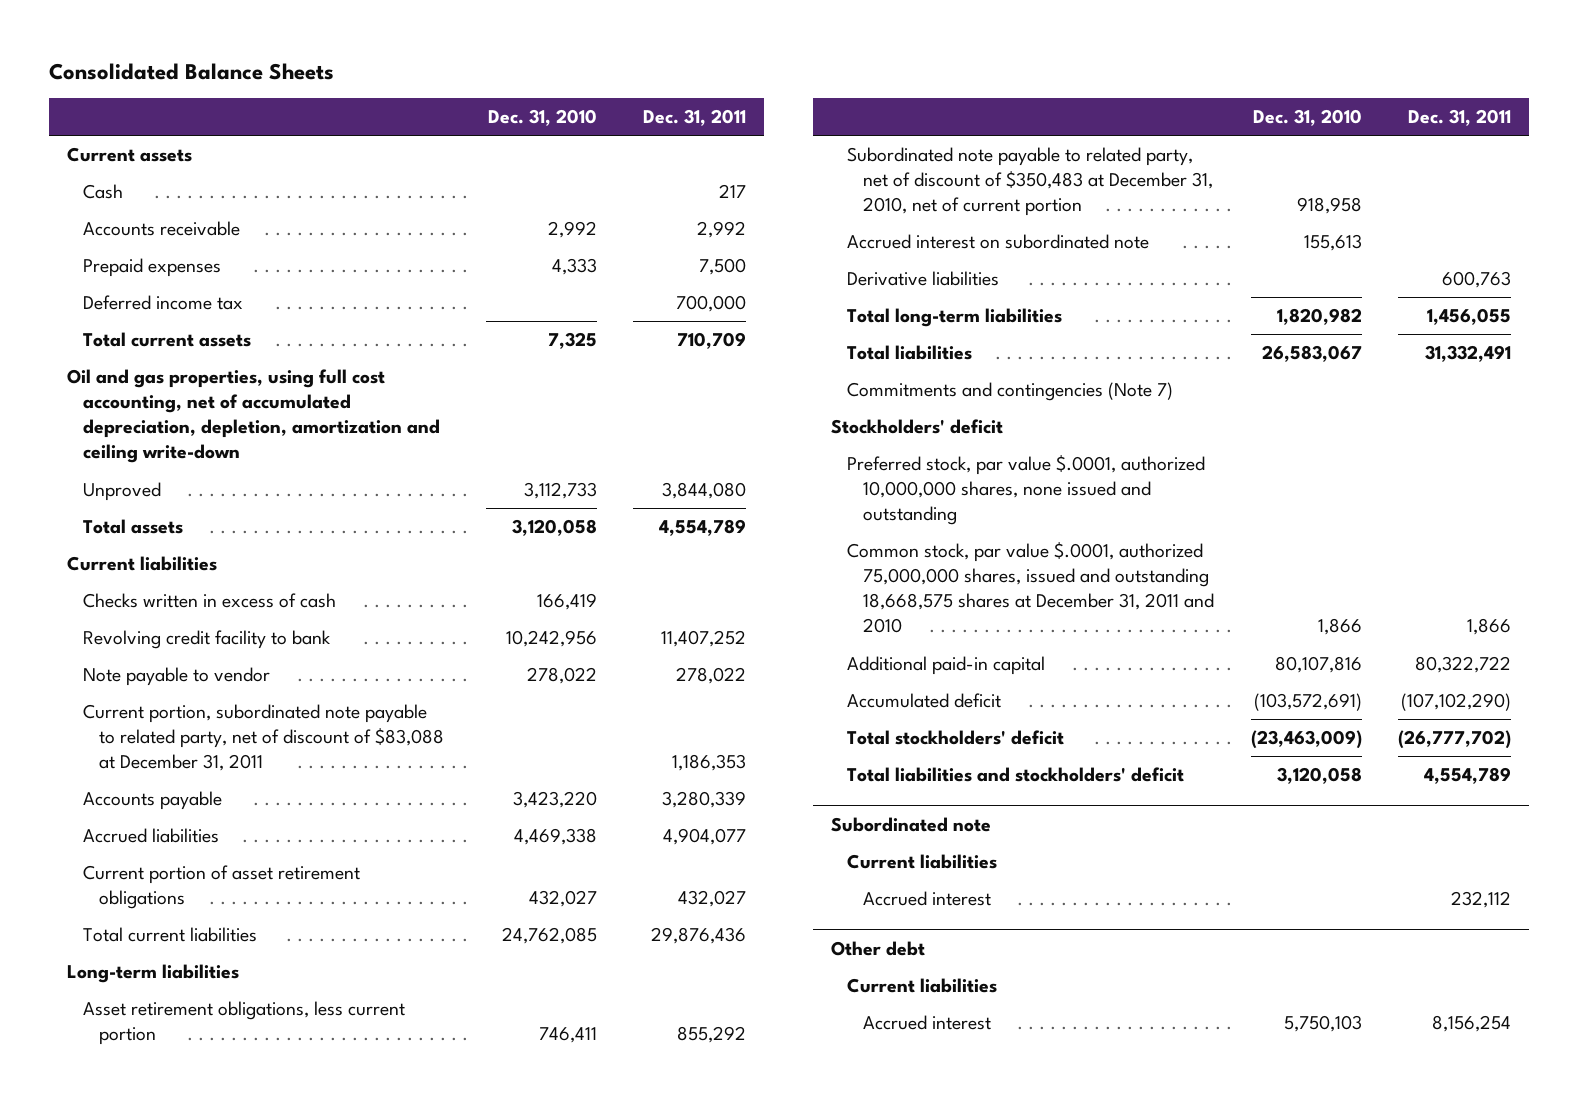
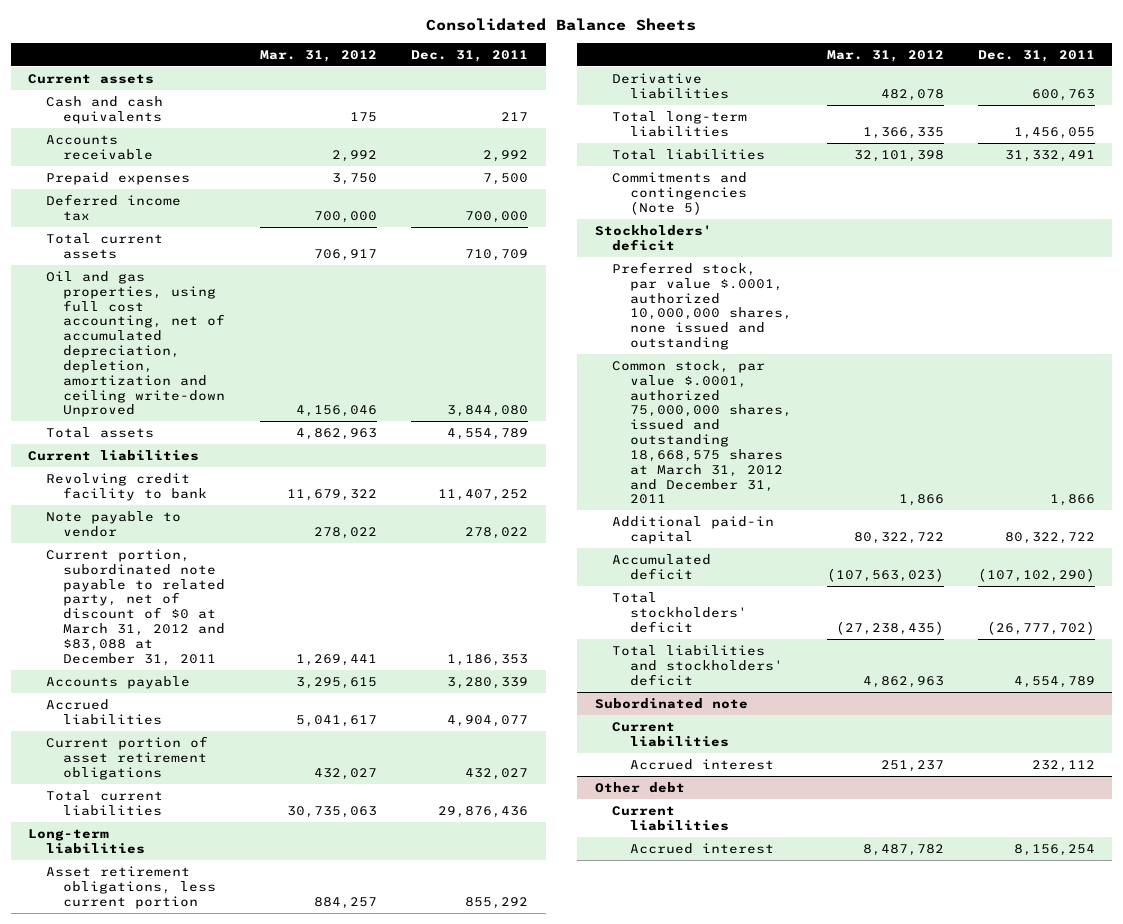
- | Dec. 31, 2010 | Dec. 31, 2011
+ | Mar. 31, 2012 | Dec. 31, 2011
- Cash | | 217
+ Cash and cash equivalents | 175 | 217
- Oil and gas properties, using full cost accounting, net of accumulated depreciation, depletion, amortization and ceiling write-down
- Unproved | 3,112,733 | 3,844,080
+ Oil and gas properties, using full cost accounting, net of accumulated depreciation, depletion, amortization and ceiling write-down Unproved | 4,156,046 | 3,844,080
- Checks written in excess of cash | 166,419 |
- Current portion, subordinated note payable to related party, net of discount of $83,088 at December 31, 2011 | | 1,186,353
+ Current portion, subordinated note payable to related party, net of discount of $0 at March 31, 2012 and $83,088 at December 31, 2011 | 1,269,441 | 1,186,353
- Subordinated note payable to related party, net of discount of $350,483 at December 31, 2010, net of current portion | 918,958 |
- Accrued interest on subordinated note | 155,613 |
- Commitments and contingencies (Note 7)
+ Commitments and contingencies (Note 5)
- Common stock, par value $.0001, authorized 75,000,000 shares, issued and outstanding 18,668,575 shares at December 31, 2011 and 2010 | 1,866 | 1,866
+ Common stock, par value $.0001, authorized 75,000,000 shares, issued and outstanding 18,668,575 shares at March 31, 2012 and December 31, 2011 | 1,866 | 1,866

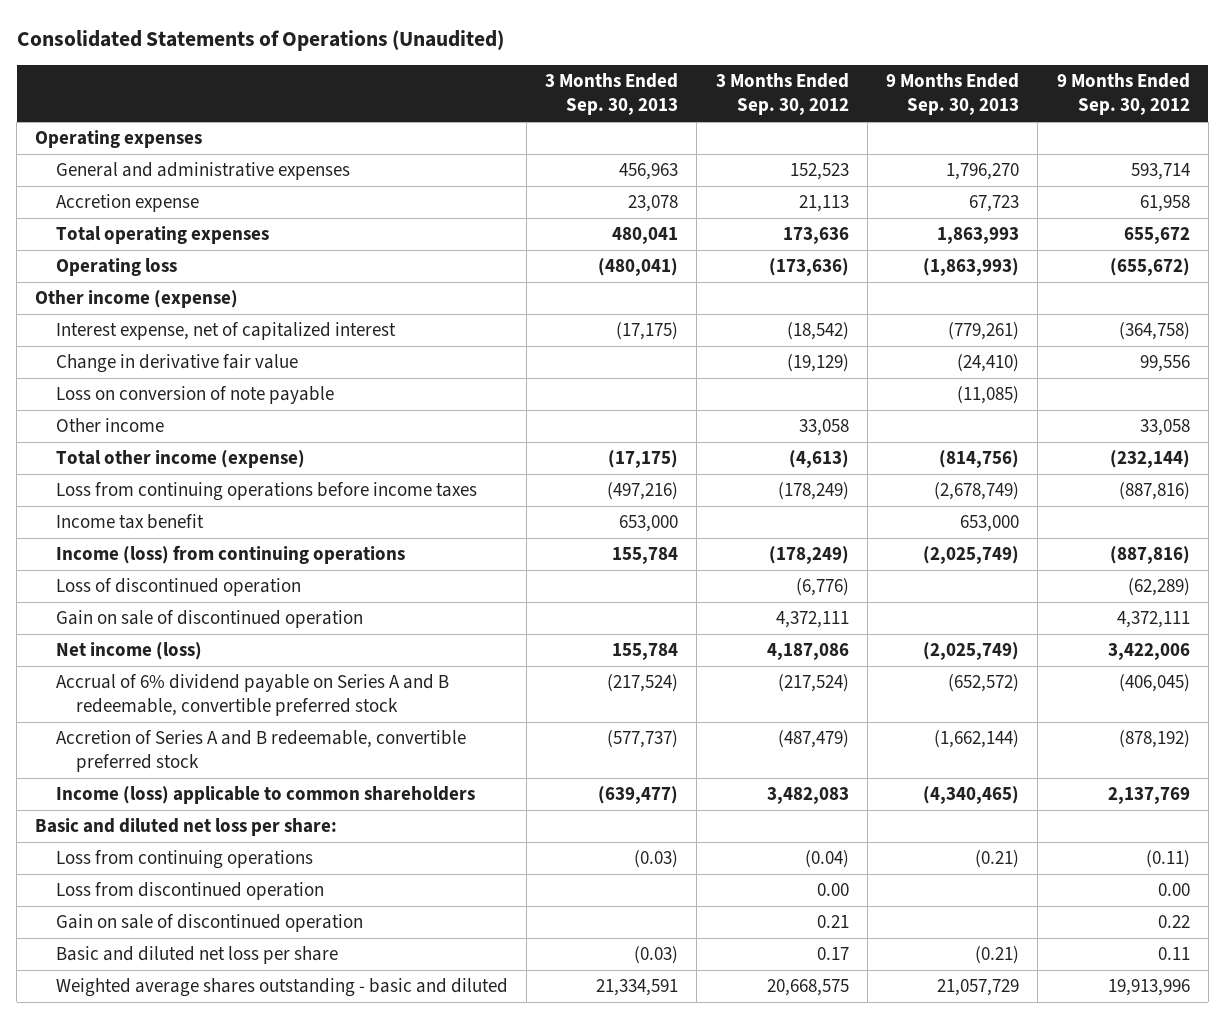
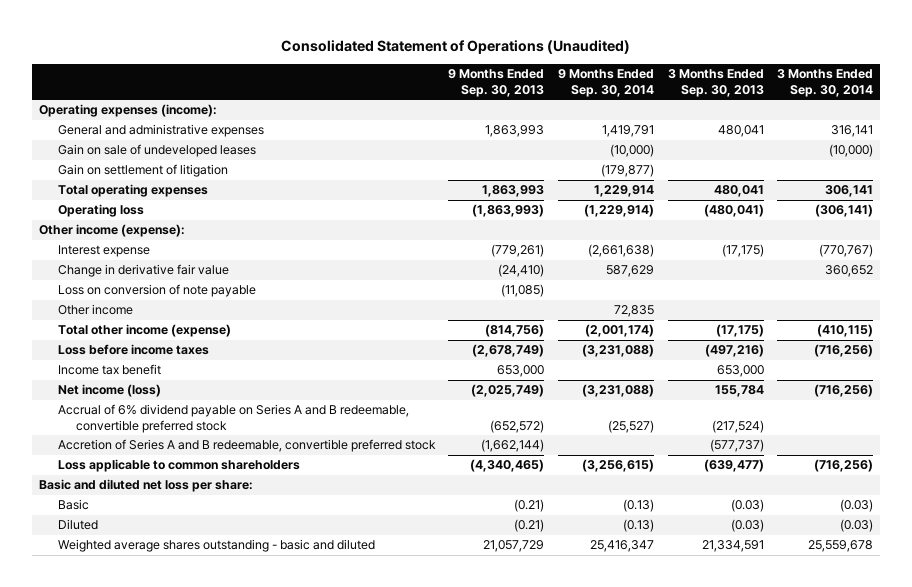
- Consolidated Statements of Operations (Unaudited)
+ Consolidated Statement of Operations (Unaudited)
- | 3 Months Ended Sep. 30, 2013 | 3 Months Ended Sep. 30, 2012 | 9 Months Ended Sep. 30, 2013 | 9 Months Ended Sep. 30, 2012
+ | 9 Months Ended Sep. 30, 2013 | 9 Months Ended Sep. 30, 2014 | 3 Months Ended Sep. 30, 2013 | 3 Months Ended Sep. 30, 2014
- Operating expenses
- General and administrative expenses | 456,963 | 152,523 | 1,796,270 | 593,714
- Accretion expense | 23,078 | 21,113 | 67,723 | 61,958
+ Operating expenses (income):
+ General and administrative expenses | 1,863,993 | 1,419,791 | 480,041 | 316,141
+ Gain on sale of undeveloped leases | | (10,000) | | (10,000)
+ Gain on settlement of litigation | | (179,877) | |
- Other income (expense)
- Interest expense, net of capitalized interest | (17,175) | (18,542) | (779,261) | (364,758)
+ Other income (expense):
+ Interest expense | (779,261) | (2,661,638) | (17,175) | (770,767)
- Loss from continuing operations before income taxes | (497,216) | (178,249) | (2,678,749) | (887,816)
+ Loss before income taxes | (2,678,749) | (3,231,088) | (497,216) | (716,256)
- Income (loss) from continuing operations | 155,784 | (178,249) | (2,025,749) | (887,816)
- Loss of discontinued operation | | (6,776) | | (62,289)
- Gain on sale of discontinued operation | | 4,372,111 | | 4,372,111
- Income (loss) applicable to common shareholders | (639,477) | 3,482,083 | (4,340,465) | 2,137,769
+ Loss applicable to common shareholders | (4,340,465) | (3,256,615) | (639,477) | (716,256)
- Loss from continuing operations | (0.03) | (0.04) | (0.21) | (0.11)
- Loss from discontinued operation | | 0.00 | | 0.00
- Gain on sale of discontinued operation | | 0.21 | | 0.22
- Basic and diluted net loss per share | (0.03) | 0.17 | (0.21) | 0.11
+ Basic | (0.21) | (0.13) | (0.03) | (0.03)
+ Diluted | (0.21) | (0.13) | (0.03) | (0.03)

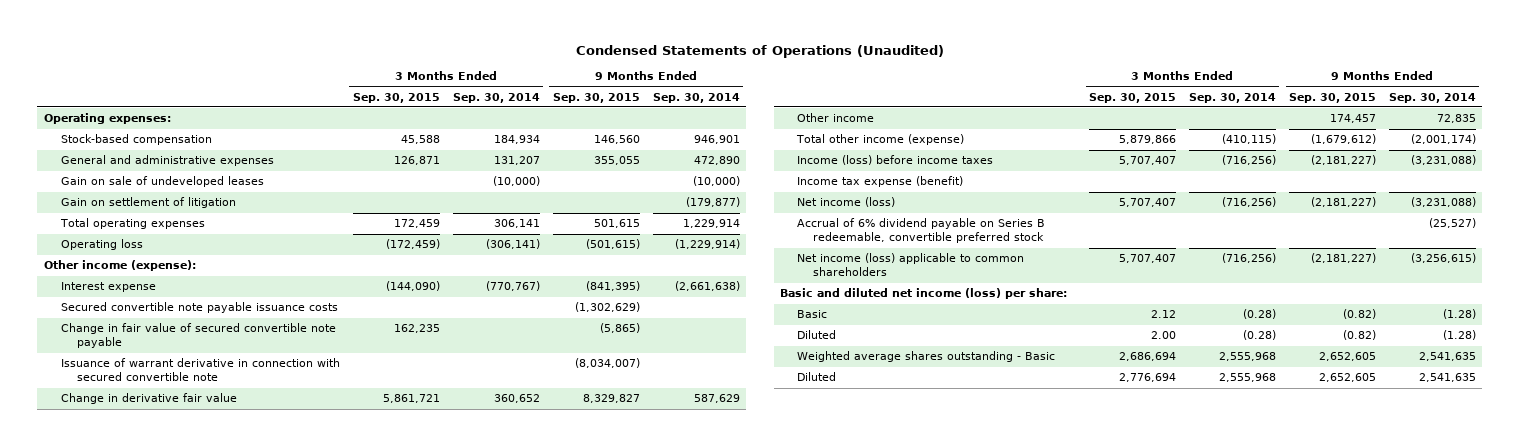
- Consolidated Statement of Operations (Unaudited)
+ Condensed Statements of Operations (Unaudited)
- | 9 Months Ended Sep. 30, 2013 | 9 Months Ended Sep. 30, 2014 | 3 Months Ended Sep. 30, 2013 | 3 Months Ended Sep. 30, 2014
+ | 3 Months Ended Sep. 30, 2015 | 3 Months Ended Sep. 30, 2014 | 9 Months Ended Sep. 30, 2015 | 9 Months Ended Sep. 30, 2014
- Operating expenses (income):
- General and administrative expenses | 1,863,993 | 1,419,791 | 480,041 | 316,141
+ Operating expenses:
+ Stock-based compensation | 45,588 | 184,934 | 146,560 | 946,901
+ General and administrative expenses | 126,871 | 131,207 | 355,055 | 472,890
+ Secured convertible note payable issuance costs | | | (1,302,629) |
+ Change in fair value of secured convertible note payable | 162,235 | | (5,865) |
+ Issuance of warrant derivative in connection with secured convertible note | | | (8,034,007) |
- Loss on conversion of note payable | (11,085) | | |
- Loss before income taxes | (2,678,749) | (3,231,088) | (497,216) | (716,256)
- Income tax benefit | 653,000 | | 653,000 |
+ Income (loss) before income taxes | 5,707,407 | (716,256) | (2,181,227) | (3,231,088)
+ Income tax expense (benefit)
- Accrual of 6% dividend payable on Series A and B redeemable, convertible preferred stock | (652,572) | (25,527) | (217,524) |
- Accretion of Series A and B redeemable, convertible preferred stock | (1,662,144) | | (577,737) |
- Loss applicable to common shareholders | (4,340,465) | (3,256,615) | (639,477) | (716,256)
- Basic and diluted net loss per share:
- Basic | (0.21) | (0.13) | (0.03) | (0.03)
- Diluted | (0.21) | (0.13) | (0.03) | (0.03)
- Weighted average shares outstanding - basic and diluted | 21,057,729 | 25,416,347 | 21,334,591 | 25,559,678
+ Accrual of 6% dividend payable on Series B redeemable, convertible preferred stock | | | | (25,527)
+ Net income (loss) applicable to common shareholders | 5,707,407 | (716,256) | (2,181,227) | (3,256,615)
+ Basic and diluted net income (loss) per share:
+ Basic | 2.12 | (0.28) | (0.82) | (1.28)
+ Diluted | 2.00 | (0.28) | (0.82) | (1.28)
+ Weighted average shares outstanding - Basic | 2,686,694 | 2,555,968 | 2,652,605 | 2,541,635
+ Diluted | 2,776,694 | 2,555,968 | 2,652,605 | 2,541,635

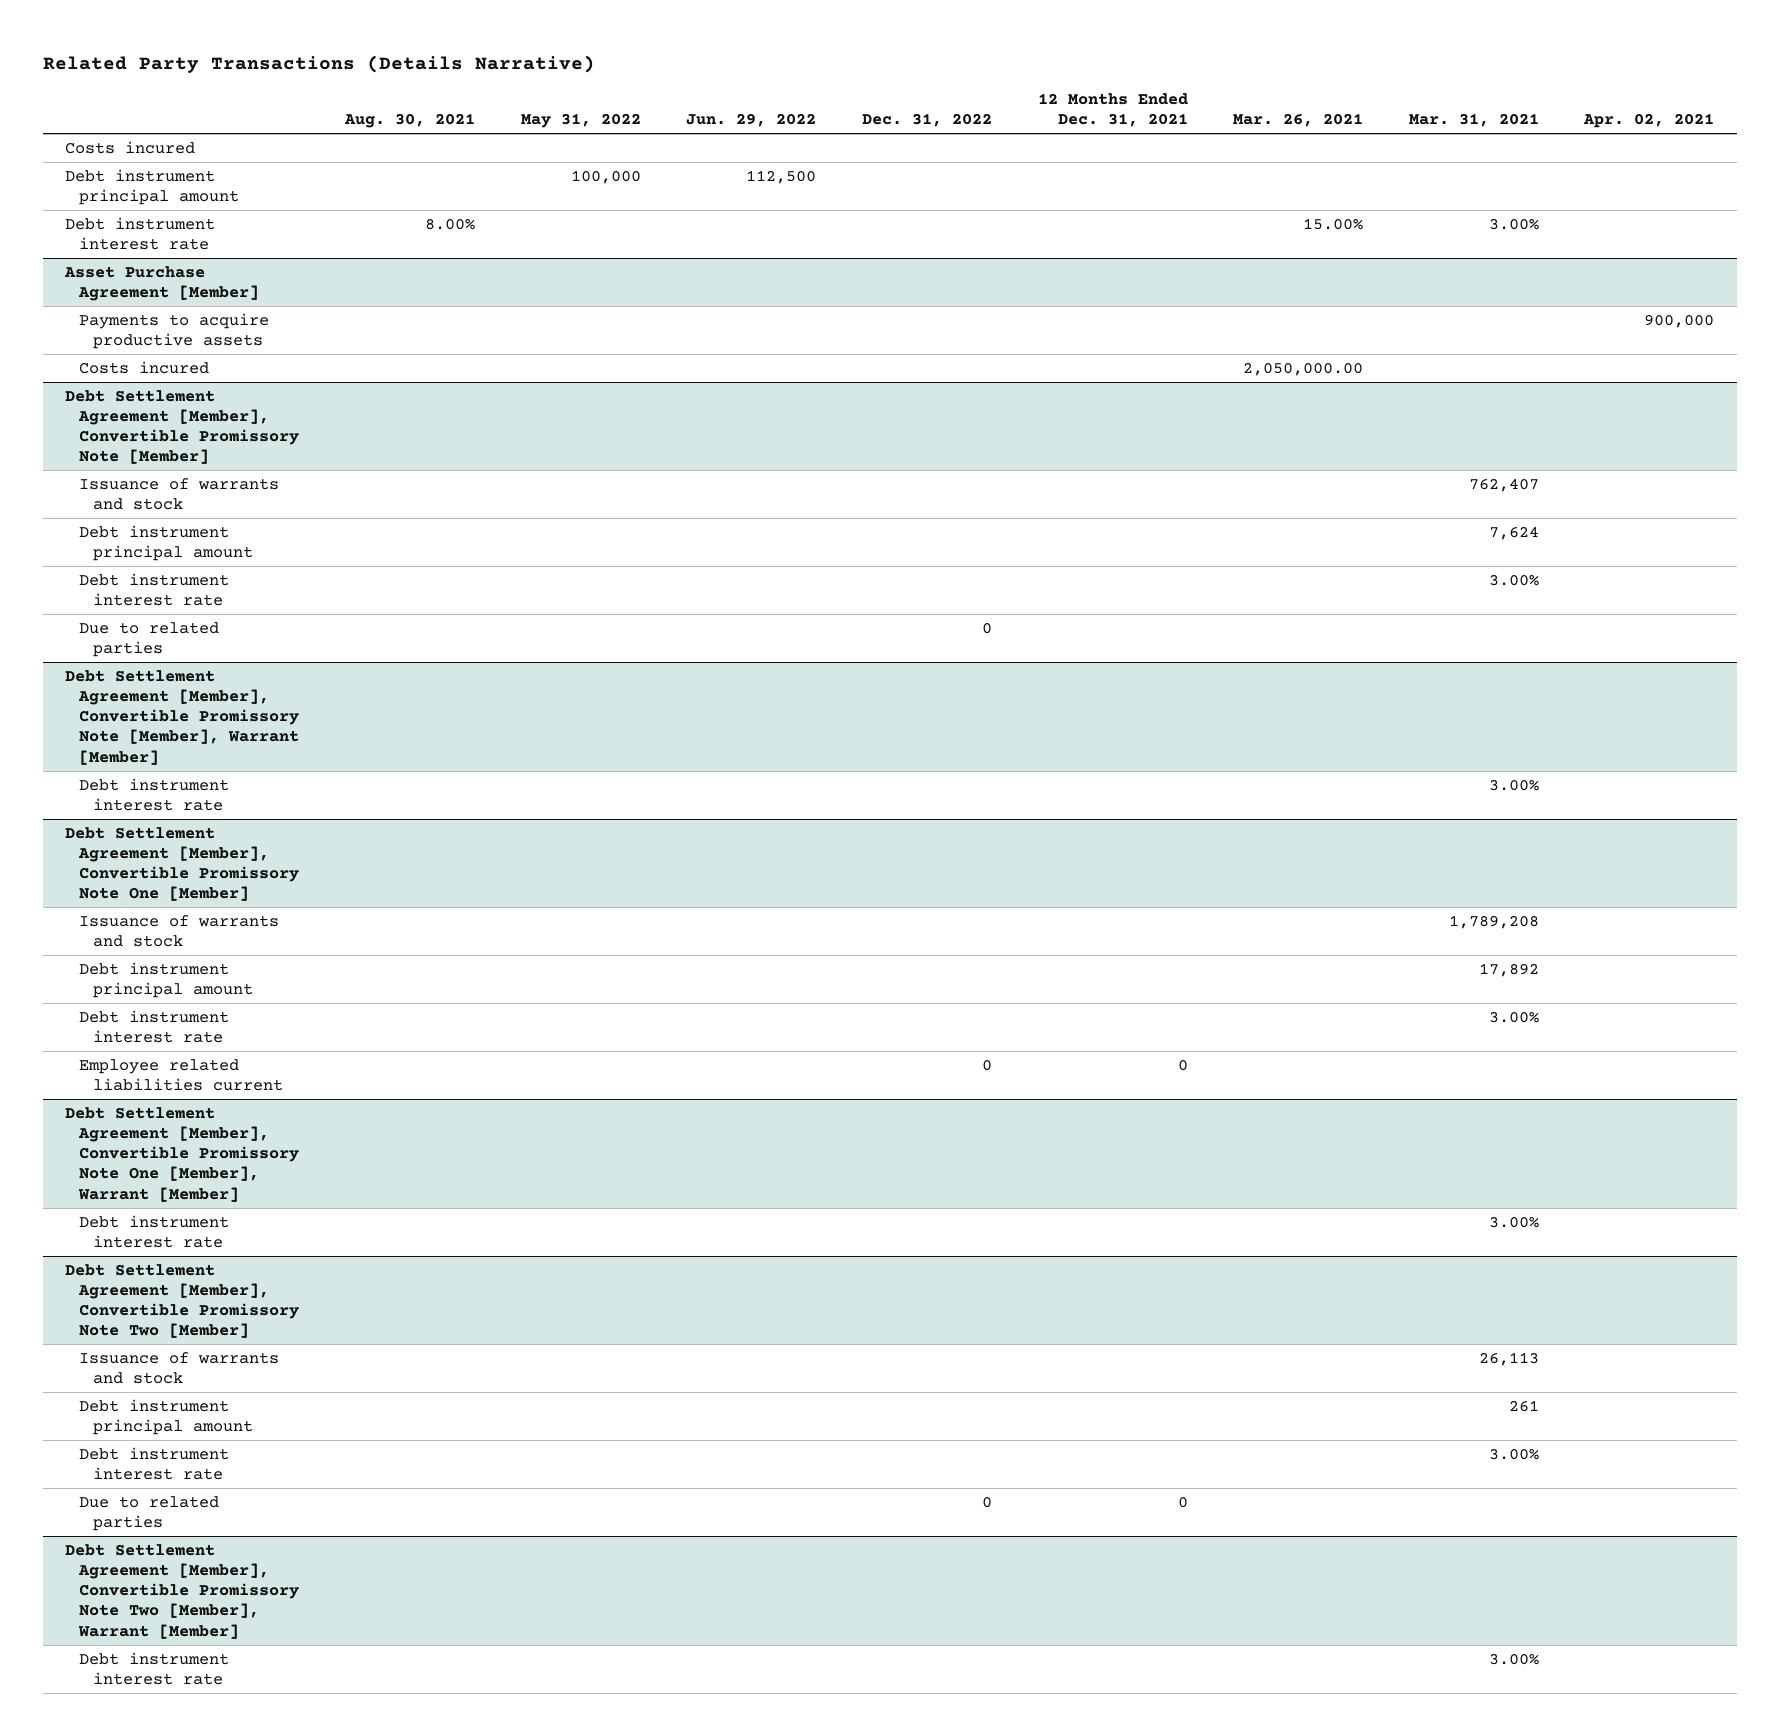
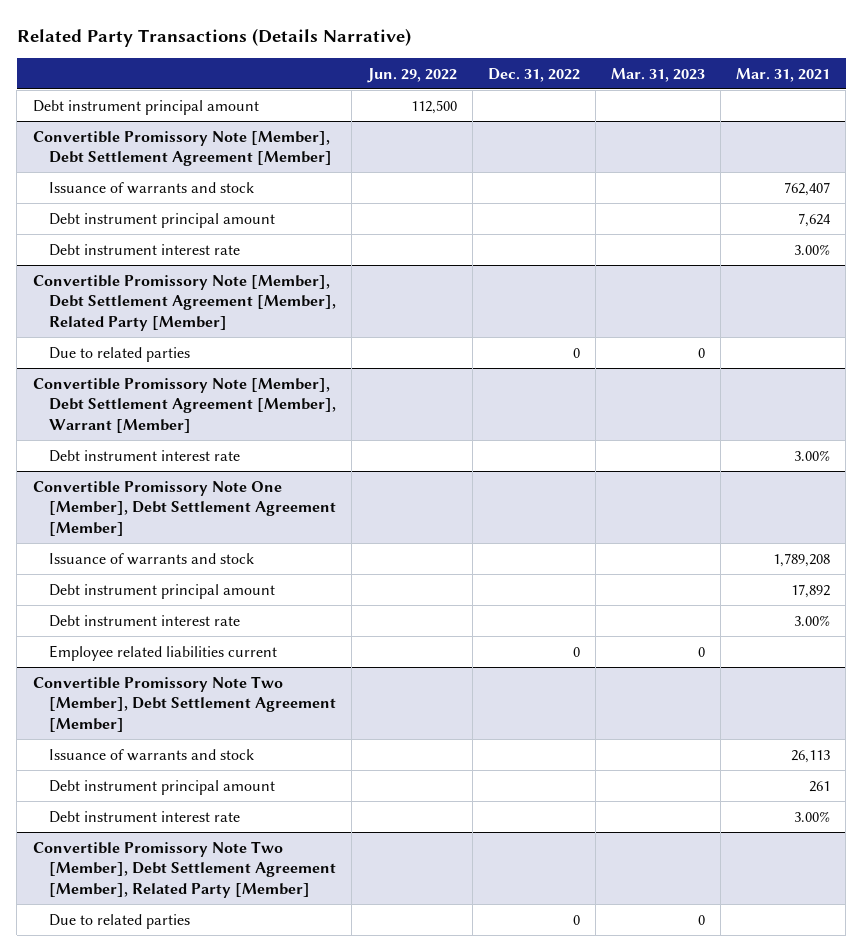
- | Aug. 30, 2021 | May 31, 2022 | Jun. 29, 2022 | Dec. 31, 2022 | 12 Months Ended Dec. 31, 2021 | Mar. 26, 2021 | Mar. 31, 2021 | Apr. 02, 2021
+ | Jun. 29, 2022 | Dec. 31, 2022 | Mar. 31, 2023 | Mar. 31, 2021
- Costs incured
- Debt instrument interest rate | 8.00% | | | | | 15.00% | 3.00% |
- Asset Purchase Agreement [Member]
- Payments to acquire productive assets | | | | | | | | 900,000
- Costs incured | | | | | | 2,050,000.00 | |
- Debt Settlement Agreement [Member], Convertible Promissory Note [Member]
+ Convertible Promissory Note [Member], Debt Settlement Agreement [Member]
+ Convertible Promissory Note [Member], Debt Settlement Agreement [Member], Related Party [Member]
- Debt Settlement Agreement [Member], Convertible Promissory Note [Member], Warrant [Member]
+ Convertible Promissory Note [Member], Debt Settlement Agreement [Member], Warrant [Member]
- Debt Settlement Agreement [Member], Convertible Promissory Note One [Member]
+ Convertible Promissory Note One [Member], Debt Settlement Agreement [Member]
- Debt Settlement Agreement [Member], Convertible Promissory Note One [Member], Warrant [Member]
- Debt instrument interest rate | | | | | | | 3.00% |
- Debt Settlement Agreement [Member], Convertible Promissory Note Two [Member]
+ Convertible Promissory Note Two [Member], Debt Settlement Agreement [Member]
+ Convertible Promissory Note Two [Member], Debt Settlement Agreement [Member], Related Party [Member]
- Debt Settlement Agreement [Member], Convertible Promissory Note Two [Member], Warrant [Member]
- Debt instrument interest rate | | | | | | | 3.00% |

